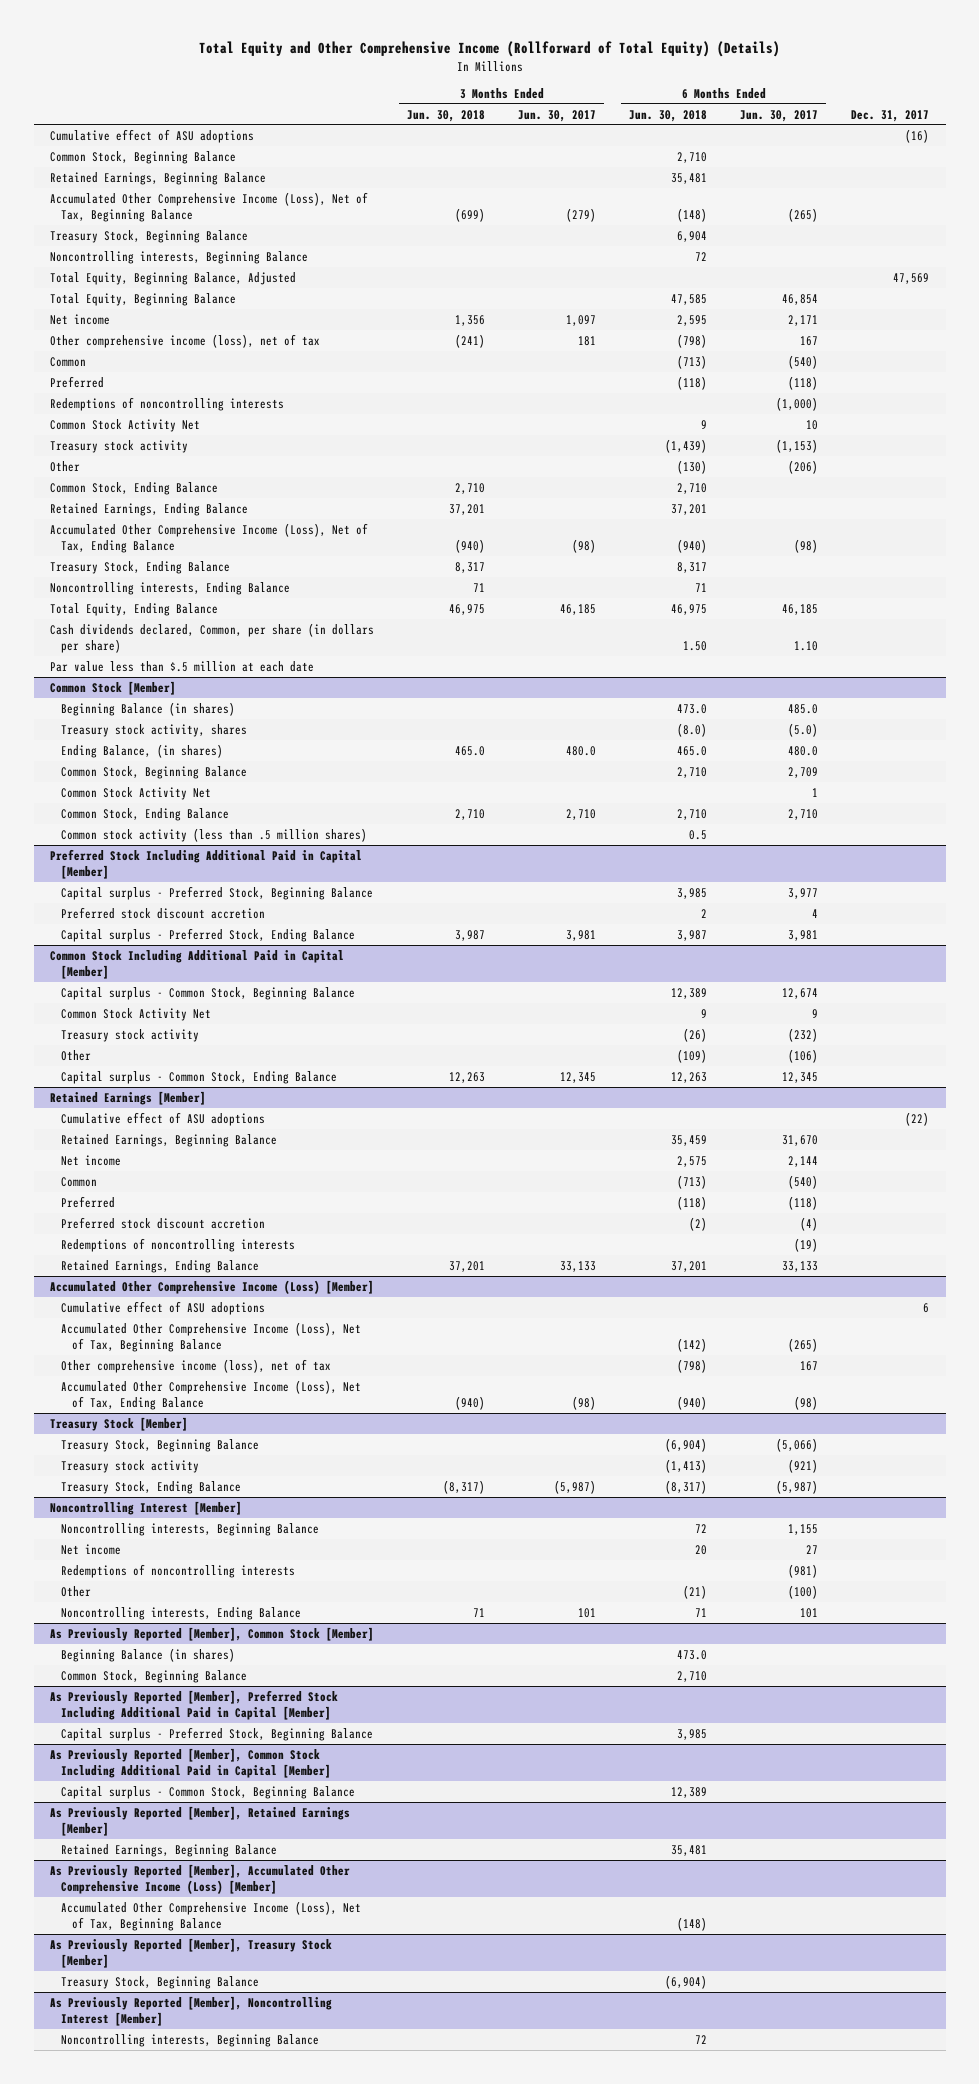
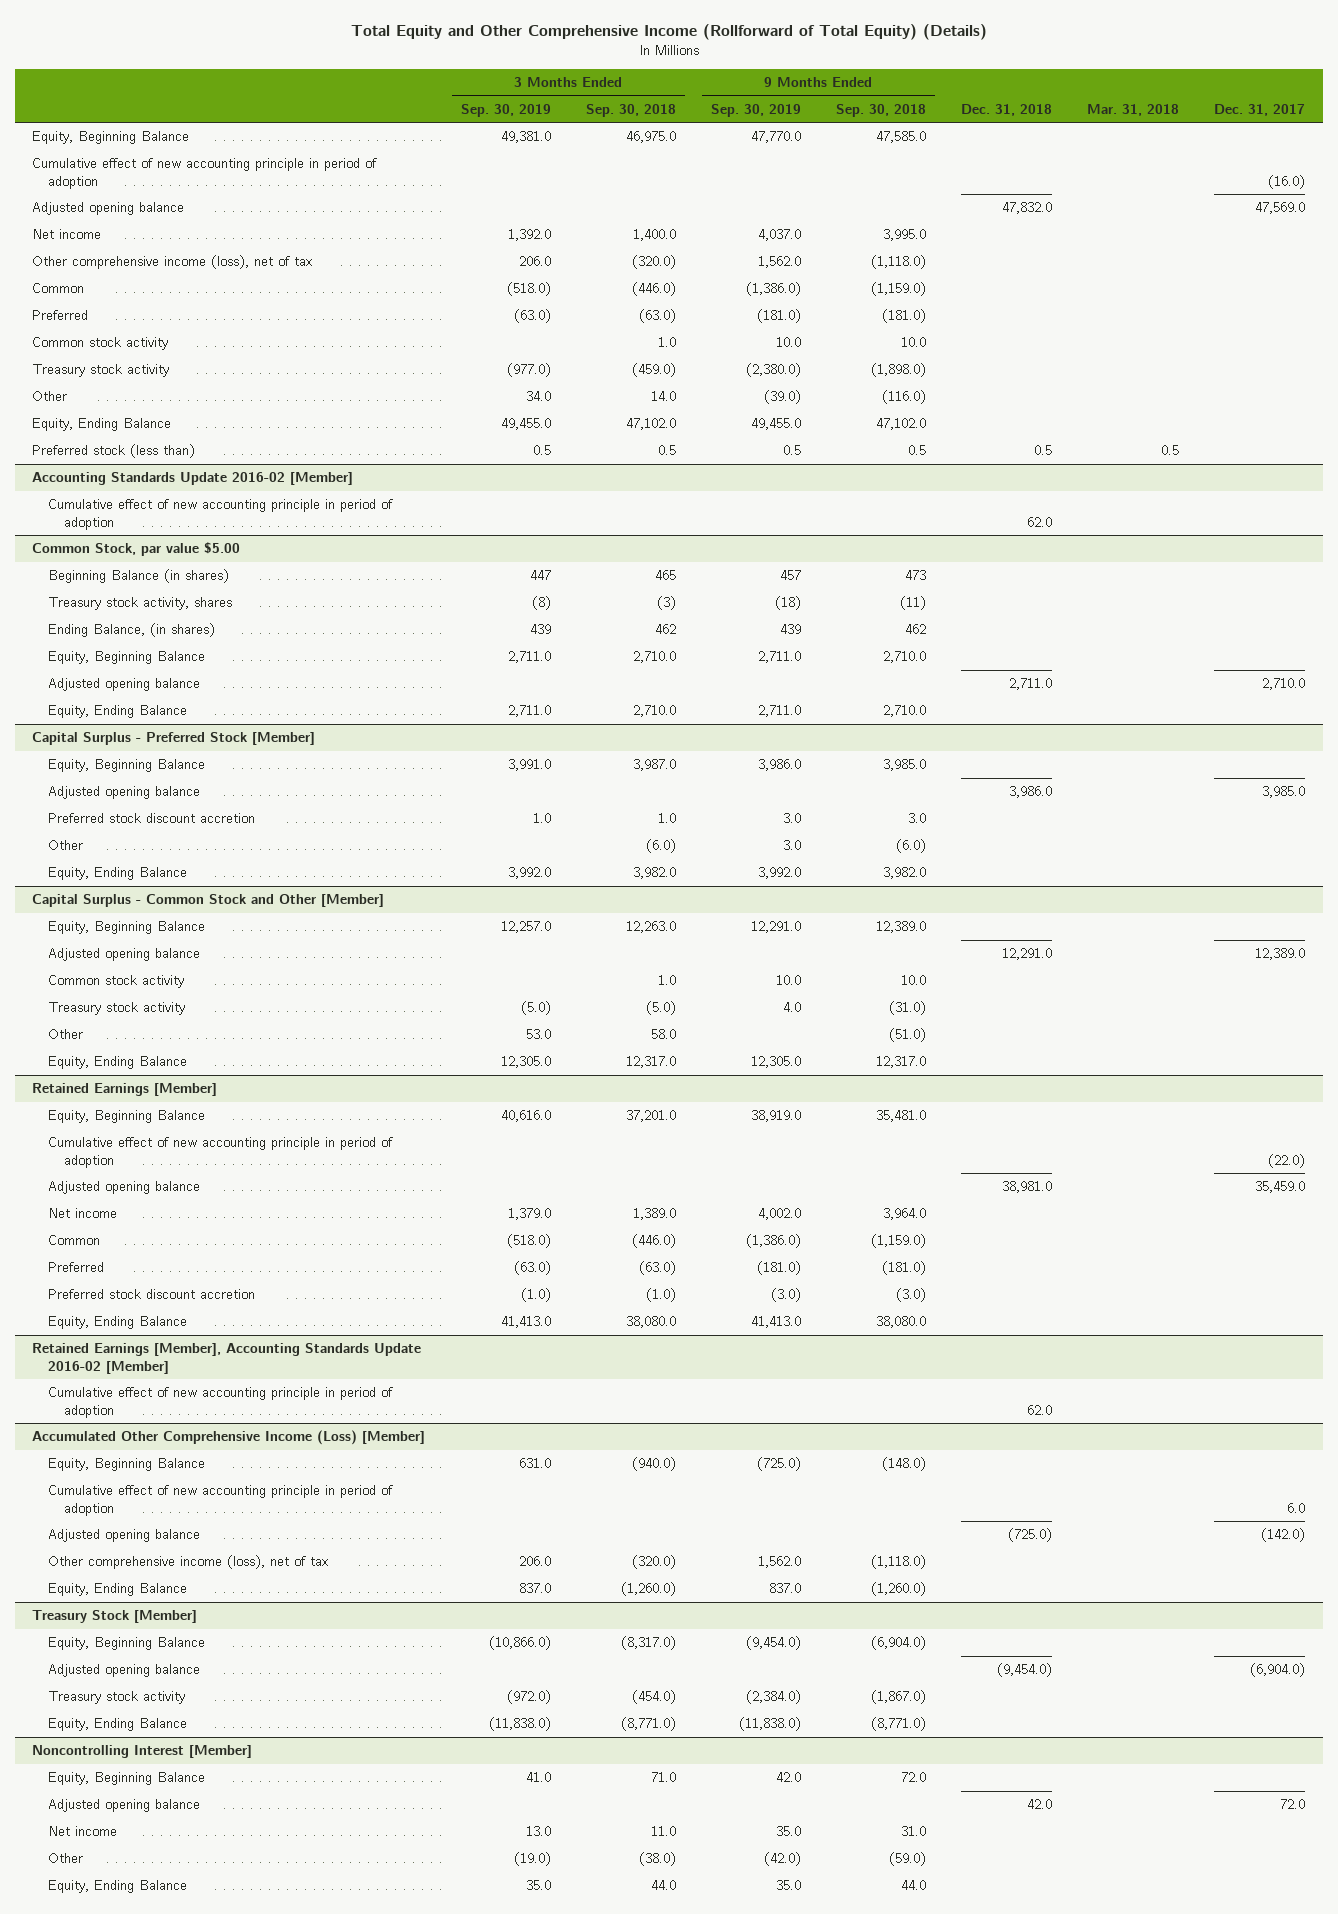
- | 3 Months Ended Jun. 30, 2018 | 3 Months Ended Jun. 30, 2017 | 6 Months Ended Jun. 30, 2018 | 6 Months Ended Jun. 30, 2017 | Dec. 31, 2017
+ | 3 Months Ended Sep. 30, 2019 | 3 Months Ended Sep. 30, 2018 | 9 Months Ended Sep. 30, 2019 | 9 Months Ended Sep. 30, 2018 | Dec. 31, 2018 | Mar. 31, 2018 | Dec. 31, 2017
- Cumulative effect of ASU adoptions | | | | | (16)
- Common Stock, Beginning Balance | | | 2,710 | |
- Retained Earnings, Beginning Balance | | | 35,481 | |
- Accumulated Other Comprehensive Income (Loss), Net of Tax, Beginning Balance | (699) | (279) | (148) | (265) |
- Treasury Stock, Beginning Balance | | | 6,904 | |
- Noncontrolling interests, Beginning Balance | | | 72 | |
- Total Equity, Beginning Balance, Adjusted | | | | | 47,569
- Total Equity, Beginning Balance | | | 47,585 | 46,854 |
+ Equity, Beginning Balance | 49,381.0 | 46,975.0 | 47,770.0 | 47,585.0 | | |
+ Cumulative effect of new accounting principle in period of adoption | | | | | | | (16.0)
+ Adjusted opening balance | | | | | 47,832.0 | | 47,569.0
- Redemptions of noncontrolling interests | | | | (1,000) |
- Common Stock Activity Net | | | 9 | 10 |
+ Common stock activity | | 1.0 | 10.0 | 10.0 | | |
- Common Stock, Ending Balance | 2,710 | | 2,710 | |
- Retained Earnings, Ending Balance | 37,201 | | 37,201 | |
- Accumulated Other Comprehensive Income (Loss), Net of Tax, Ending Balance | (940) | (98) | (940) | (98) |
- Treasury Stock, Ending Balance | 8,317 | | 8,317 | |
- Noncontrolling interests, Ending Balance | 71 | | 71 | |
- Total Equity, Ending Balance | 46,975 | 46,185 | 46,975 | 46,185 |
- Cash dividends declared, Common, per share (in dollars per share) | | | 1.50 | 1.10 |
- Par value less than $.5 million at each date
- Common Stock [Member]
+ Equity, Ending Balance | 49,455.0 | 47,102.0 | 49,455.0 | 47,102.0 | | |
+ Preferred stock (less than) | 0.5 | 0.5 | 0.5 | 0.5 | 0.5 | 0.5 |
+ Accounting Standards Update 2016-02 [Member]
+ Cumulative effect of new accounting principle in period of adoption | | | | | 62.0 | |
+ Common Stock, par value $5.00
- Common Stock, Beginning Balance | | | 2,710 | 2,709 |
- Common Stock Activity Net | | | | 1 |
- Common Stock, Ending Balance | 2,710 | 2,710 | 2,710 | 2,710 |
- Common stock activity (less than .5 million shares) | | | 0.5 | |
- Preferred Stock Including Additional Paid in Capital [Member]
- Capital surplus - Preferred Stock, Beginning Balance | | | 3,985 | 3,977 |
+ Equity, Beginning Balance | 2,711.0 | 2,710.0 | 2,711.0 | 2,710.0 | | |
+ Adjusted opening balance | | | | | 2,711.0 | | 2,710.0
+ Equity, Ending Balance | 2,711.0 | 2,710.0 | 2,711.0 | 2,710.0 | | |
+ Capital Surplus - Preferred Stock [Member]
+ Equity, Beginning Balance | 3,991.0 | 3,987.0 | 3,986.0 | 3,985.0 | | |
+ Adjusted opening balance | | | | | 3,986.0 | | 3,985.0
- Capital surplus - Preferred Stock, Ending Balance | 3,987 | 3,981 | 3,987 | 3,981 |
- Common Stock Including Additional Paid in Capital [Member]
- Capital surplus - Common Stock, Beginning Balance | | | 12,389 | 12,674 |
- Common Stock Activity Net | | | 9 | 9 |
+ Other | | (6.0) | 3.0 | (6.0) | | |
+ Equity, Ending Balance | 3,992.0 | 3,982.0 | 3,992.0 | 3,982.0 | | |
+ Capital Surplus - Common Stock and Other [Member]
+ Equity, Beginning Balance | 12,257.0 | 12,263.0 | 12,291.0 | 12,389.0 | | |
+ Adjusted opening balance | | | | | 12,291.0 | | 12,389.0
+ Common stock activity | | 1.0 | 10.0 | 10.0 | | |
- Capital surplus - Common Stock, Ending Balance | 12,263 | 12,345 | 12,263 | 12,345 |
+ Equity, Ending Balance | 12,305.0 | 12,317.0 | 12,305.0 | 12,317.0 | | |
@ Retained Earnings [Member]
- Cumulative effect of ASU adoptions | | | | | (22)
- Retained Earnings, Beginning Balance | | | 35,459 | 31,670 |
+ Equity, Beginning Balance | 40,616.0 | 37,201.0 | 38,919.0 | 35,481.0 | | |
+ Cumulative effect of new accounting principle in period of adoption | | | | | | | (22.0)
+ Adjusted opening balance | | | | | 38,981.0 | | 35,459.0
- Redemptions of noncontrolling interests | | | | (19) |
- Retained Earnings, Ending Balance | 37,201 | 33,133 | 37,201 | 33,133 |
+ Equity, Ending Balance | 41,413.0 | 38,080.0 | 41,413.0 | 38,080.0 | | |
+ Retained Earnings [Member], Accounting Standards Update 2016-02 [Member]
+ Cumulative effect of new accounting principle in period of adoption | | | | | 62.0 | |
@ Accumulated Other Comprehensive Income (Loss) [Member]
- Cumulative effect of ASU adoptions | | | | | 6
- Accumulated Other Comprehensive Income (Loss), Net of Tax, Beginning Balance | | | (142) | (265) |
+ Equity, Beginning Balance | 631.0 | (940.0) | (725.0) | (148.0) | | |
+ Cumulative effect of new accounting principle in period of adoption | | | | | | | 6.0
+ Adjusted opening balance | | | | | (725.0) | | (142.0)
- Accumulated Other Comprehensive Income (Loss), Net of Tax, Ending Balance | (940) | (98) | (940) | (98) |
+ Equity, Ending Balance | 837.0 | (1,260.0) | 837.0 | (1,260.0) | | |
@ Treasury Stock [Member]
- Treasury Stock, Beginning Balance | | | (6,904) | (5,066) |
+ Equity, Beginning Balance | (10,866.0) | (8,317.0) | (9,454.0) | (6,904.0) | | |
+ Adjusted opening balance | | | | | (9,454.0) | | (6,904.0)
- Treasury Stock, Ending Balance | (8,317) | (5,987) | (8,317) | (5,987) |
+ Equity, Ending Balance | (11,838.0) | (8,771.0) | (11,838.0) | (8,771.0) | | |
@ Noncontrolling Interest [Member]
- Noncontrolling interests, Beginning Balance | | | 72 | 1,155 |
+ Equity, Beginning Balance | 41.0 | 71.0 | 42.0 | 72.0 | | |
+ Adjusted opening balance | | | | | 42.0 | | 72.0
- Redemptions of noncontrolling interests | | | | (981) |
- Noncontrolling interests, Ending Balance | 71 | 101 | 71 | 101 |
- As Previously Reported [Member], Common Stock [Member]
- Beginning Balance (in shares) | | | 473.0 | |
- Common Stock, Beginning Balance | | | 2,710 | |
- As Previously Reported [Member], Preferred Stock Including Additional Paid in Capital [Member]
- Capital surplus - Preferred Stock, Beginning Balance | | | 3,985 | |
- As Previously Reported [Member], Common Stock Including Additional Paid in Capital [Member]
- Capital surplus - Common Stock, Beginning Balance | | | 12,389 | |
- As Previously Reported [Member], Retained Earnings [Member]
- Retained Earnings, Beginning Balance | | | 35,481 | |
- As Previously Reported [Member], Accumulated Other Comprehensive Income (Loss) [Member]
- Accumulated Other Comprehensive Income (Loss), Net of Tax, Beginning Balance | | | (148) | |
- As Previously Reported [Member], Treasury Stock [Member]
- Treasury Stock, Beginning Balance | | | (6,904) | |
- As Previously Reported [Member], Noncontrolling Interest [Member]
- Noncontrolling interests, Beginning Balance | | | 72 | |
@ Noncontrolling Interest [Member]
+ Equity, Ending Balance | 35.0 | 44.0 | 35.0 | 44.0 | | |

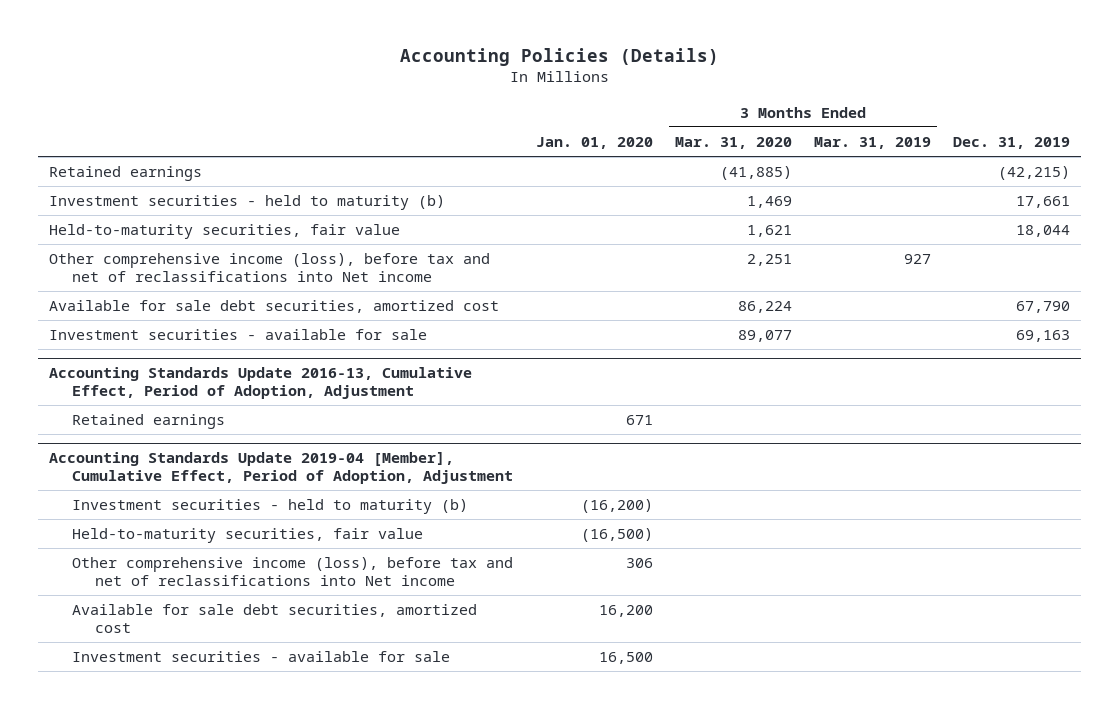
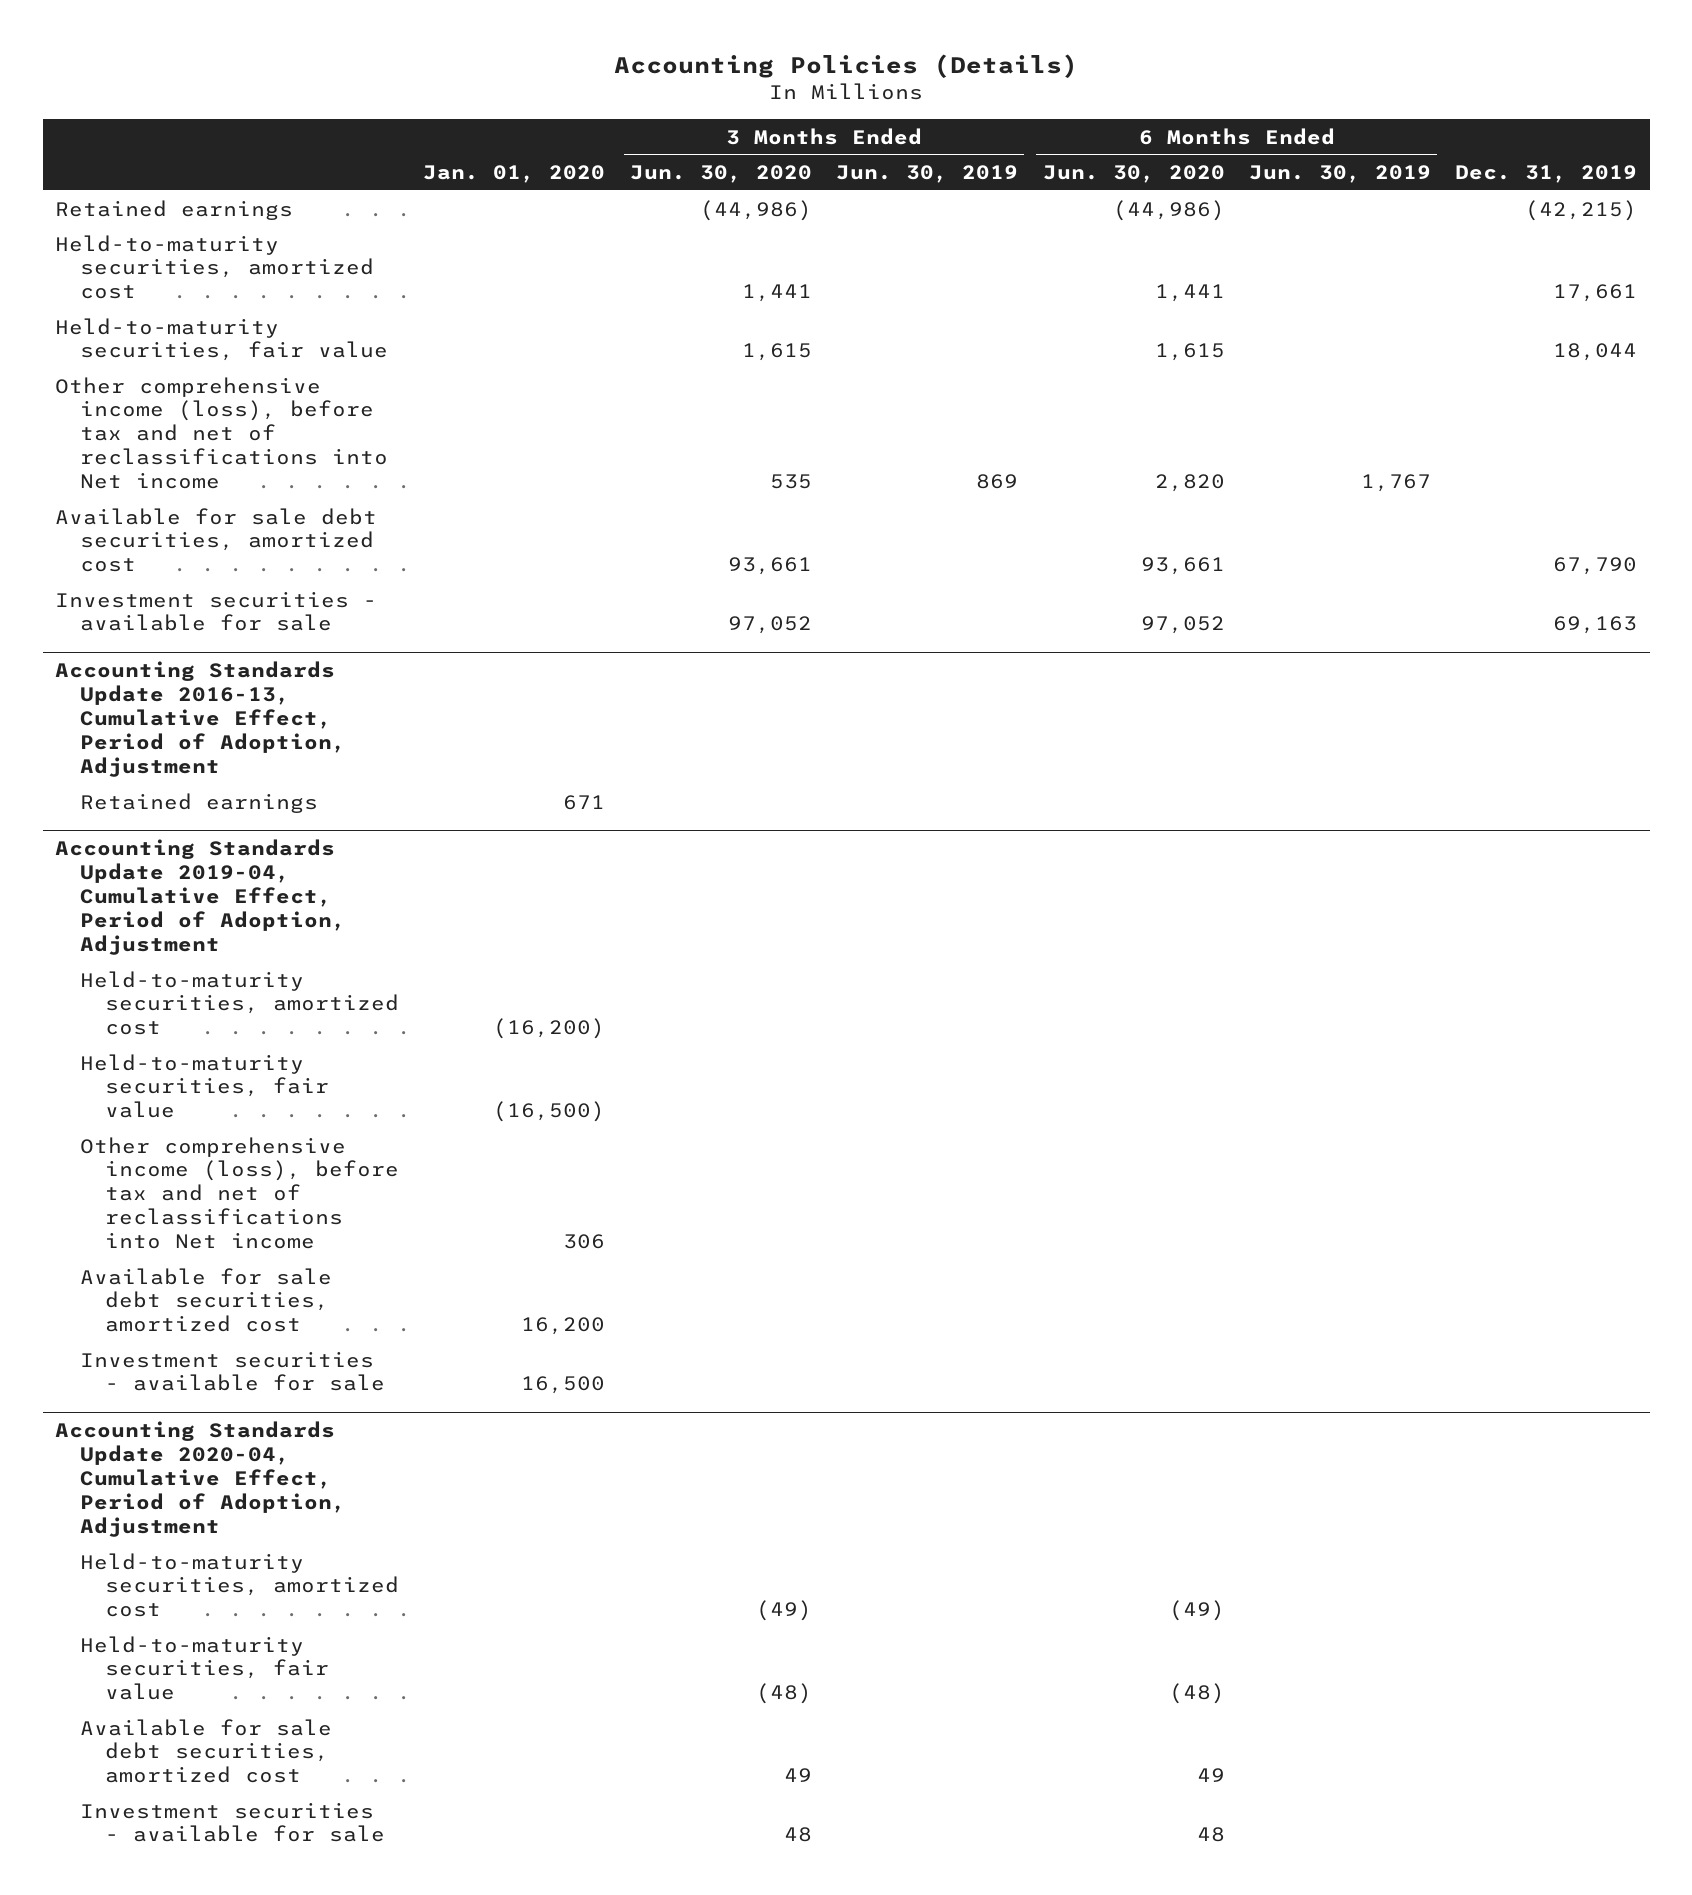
- | Jan. 01, 2020 | 3 Months Ended Mar. 31, 2020 | 3 Months Ended Mar. 31, 2019 | Dec. 31, 2019
+ | Jan. 01, 2020 | 3 Months Ended Jun. 30, 2020 | 3 Months Ended Jun. 30, 2019 | 6 Months Ended Jun. 30, 2020 | 6 Months Ended Jun. 30, 2019 | Dec. 31, 2019
- Investment securities - held to maturity (b) | | 1,469 | | 17,661
+ Held-to-maturity securities, amortized cost | | 1,441 | | 1,441 | | 17,661
- Accounting Standards Update 2019-04 [Member], Cumulative Effect, Period of Adoption, Adjustment
- Investment securities - held to maturity (b) | (16,200) | | |
+ Accounting Standards Update 2019-04, Cumulative Effect, Period of Adoption, Adjustment
+ Held-to-maturity securities, amortized cost | (16,200) | | | | |
+ Accounting Standards Update 2020-04, Cumulative Effect, Period of Adoption, Adjustment
+ Held-to-maturity securities, amortized cost | | (49) | | (49) | |
+ Held-to-maturity securities, fair value | | (48) | | (48) | |
+ Available for sale debt securities, amortized cost | | 49 | | 49 | |
+ Investment securities - available for sale | | 48 | | 48 | |

